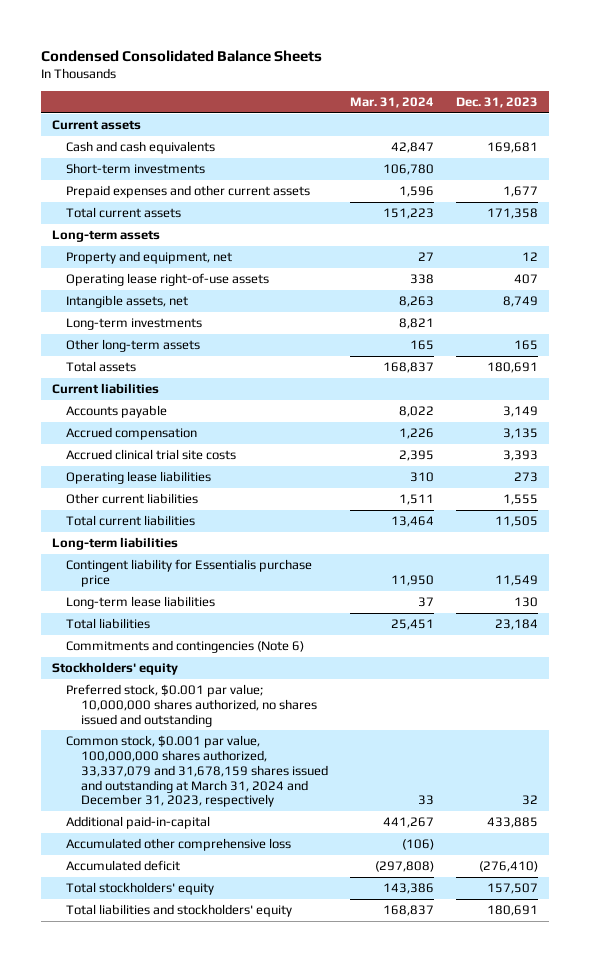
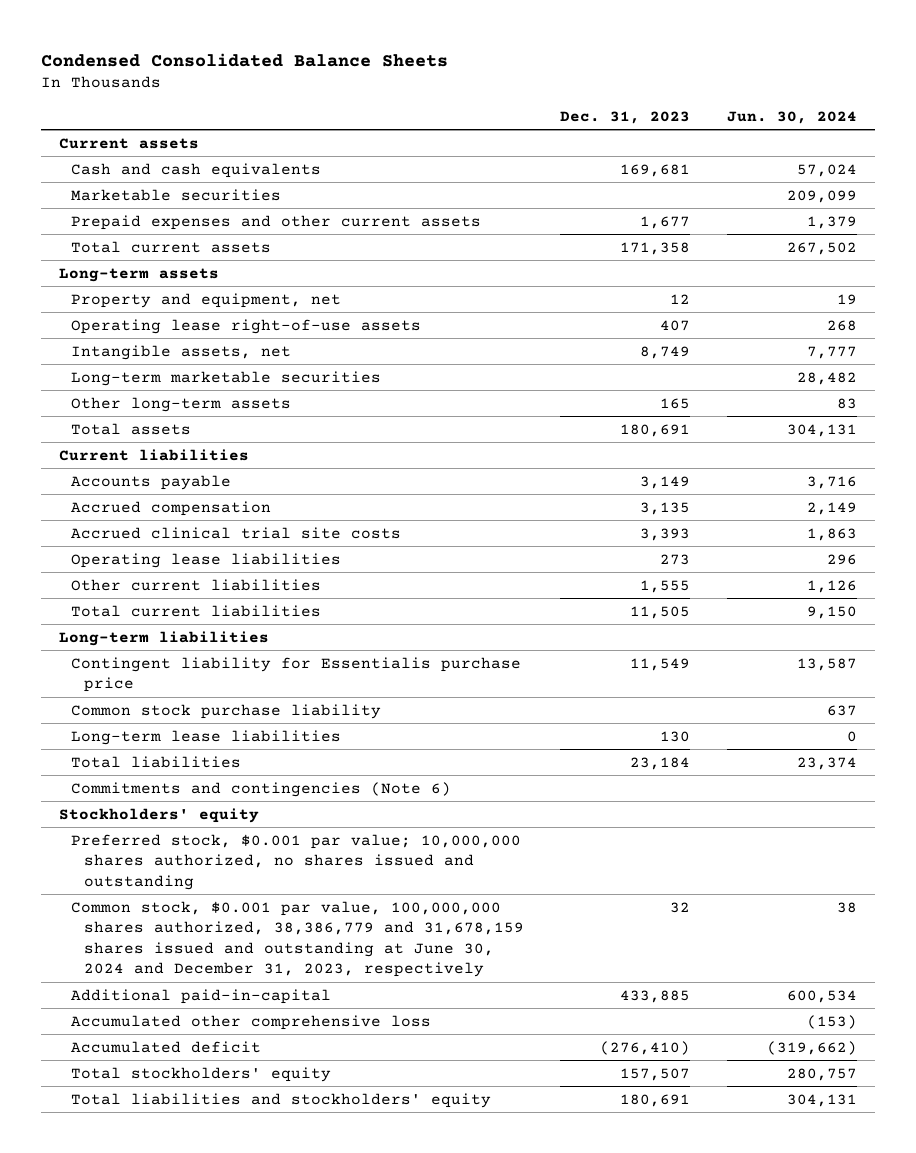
- | Mar. 31, 2024 | Dec. 31, 2023
+ | Dec. 31, 2023 | Jun. 30, 2024
- Short-term investments | 106,780 |
+ Marketable securities | | 209,099
- Long-term investments | 8,821 |
+ Long-term marketable securities | | 28,482
+ Common stock purchase liability | | 637
- Common stock, $0.001 par value, 100,000,000 shares authorized, 33,337,079 and 31,678,159 shares issued and outstanding at March 31, 2024 and December 31, 2023, respectively | 33 | 32
+ Common stock, $0.001 par value, 100,000,000 shares authorized, 38,386,779 and 31,678,159 shares issued and outstanding at June 30, 2024 and December 31, 2023, respectively | 32 | 38

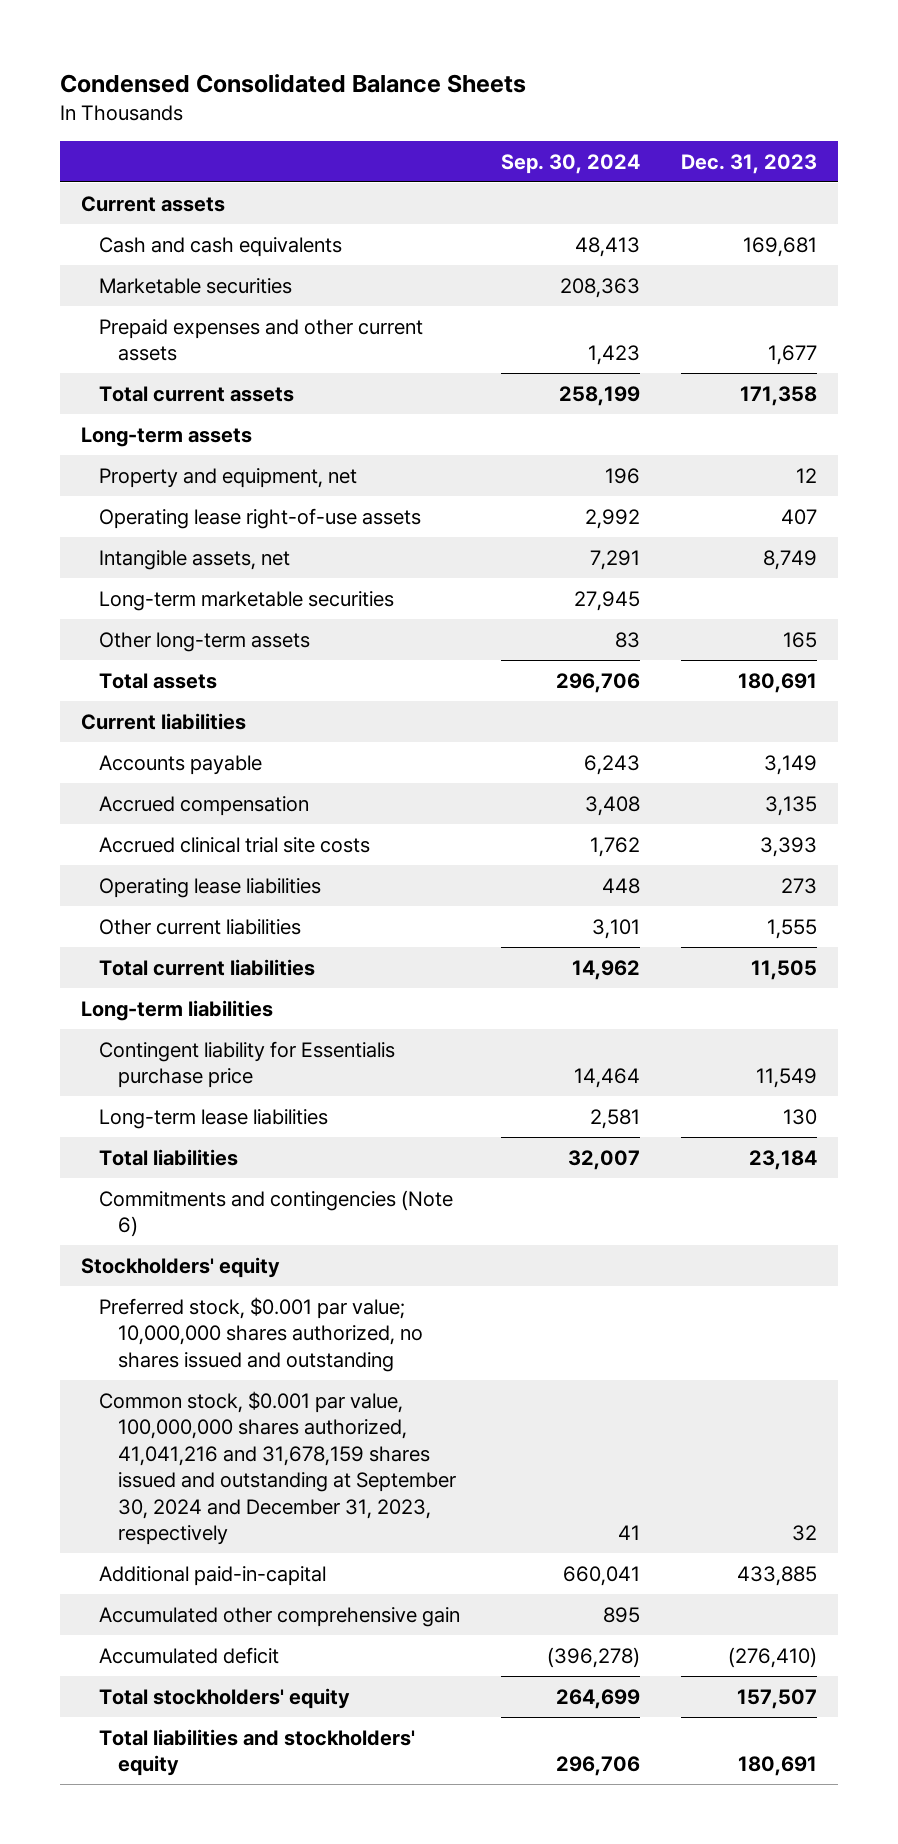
- | Dec. 31, 2023 | Jun. 30, 2024
+ | Sep. 30, 2024 | Dec. 31, 2023
- Common stock purchase liability | | 637
- Common stock, $0.001 par value, 100,000,000 shares authorized, 38,386,779 and 31,678,159 shares issued and outstanding at June 30, 2024 and December 31, 2023, respectively | 32 | 38
+ Common stock, $0.001 par value, 100,000,000 shares authorized, 41,041,216 and 31,678,159 shares issued and outstanding at September 30, 2024 and December 31, 2023, respectively | 41 | 32
- Accumulated other comprehensive loss | | (153)
+ Accumulated other comprehensive gain | 895 |

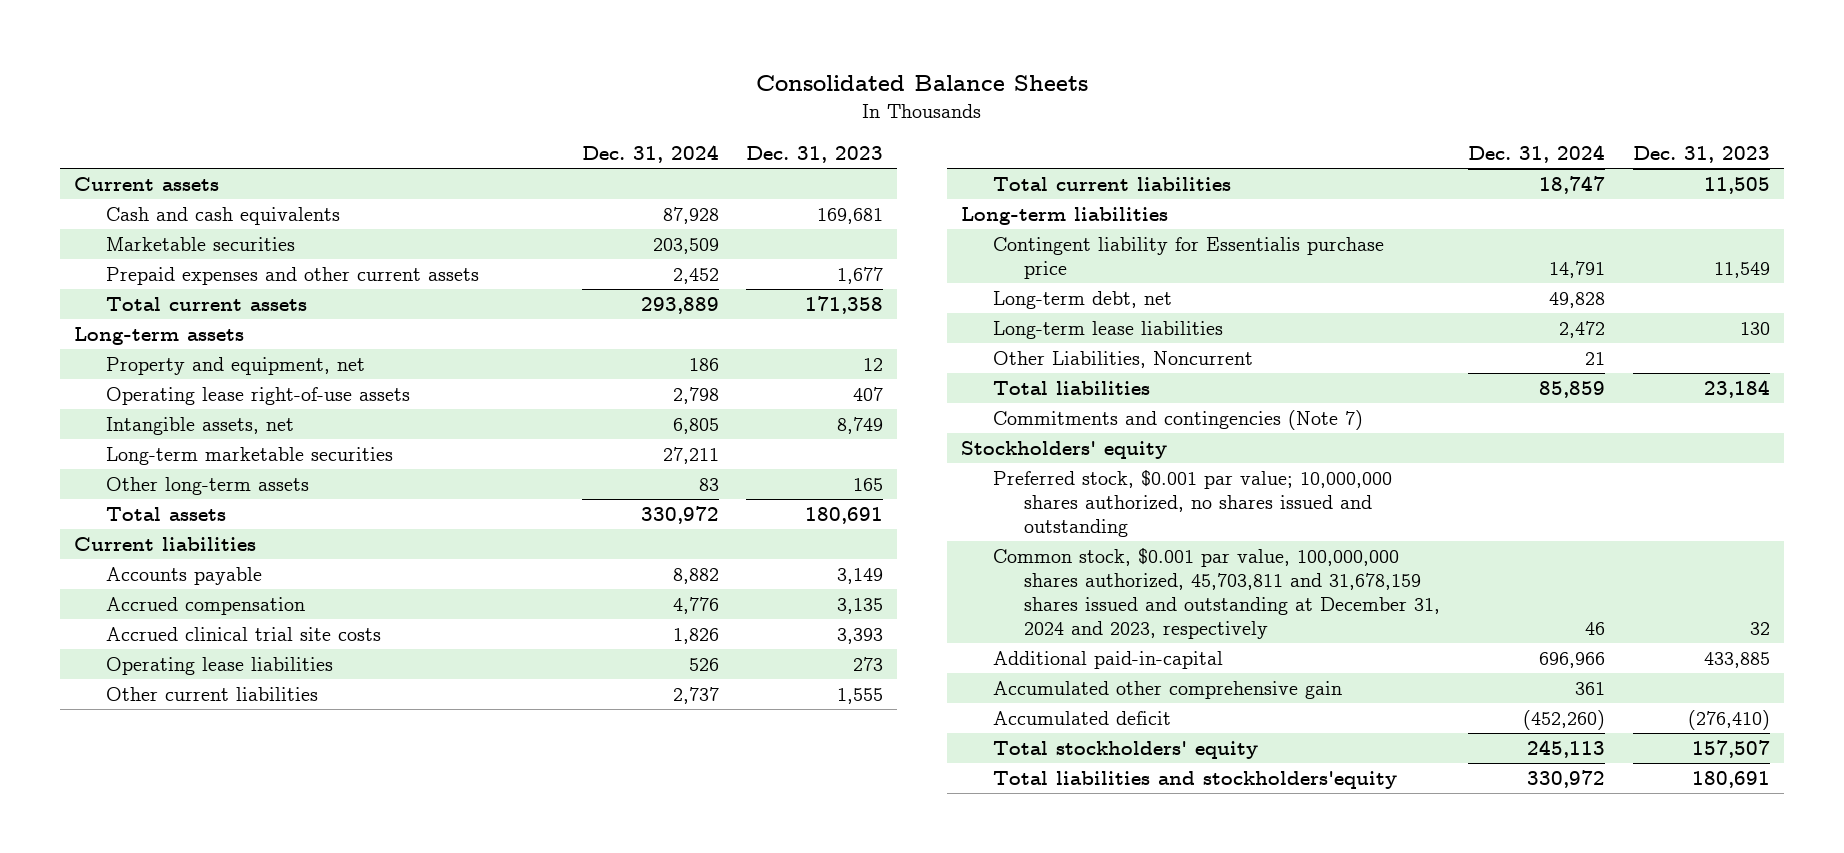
- Condensed Consolidated Balance Sheets
+ Consolidated Balance Sheets
- | Sep. 30, 2024 | Dec. 31, 2023
+ | Dec. 31, 2024 | Dec. 31, 2023
+ Long-term debt, net | 49,828 |
+ Other Liabilities, Noncurrent | 21 |
- Commitments and contingencies (Note 6)
+ Commitments and contingencies (Note 7)
- Common stock, $0.001 par value, 100,000,000 shares authorized, 41,041,216 and 31,678,159 shares issued and outstanding at September 30, 2024 and December 31, 2023, respectively | 41 | 32
+ Common stock, $0.001 par value, 100,000,000 shares authorized, 45,703,811 and 31,678,159 shares issued and outstanding at December 31, 2024 and 2023, respectively | 46 | 32
- Total liabilities and stockholders' equity | 296,706 | 180,691
+ Total liabilities and stockholders'equity | 330,972 | 180,691

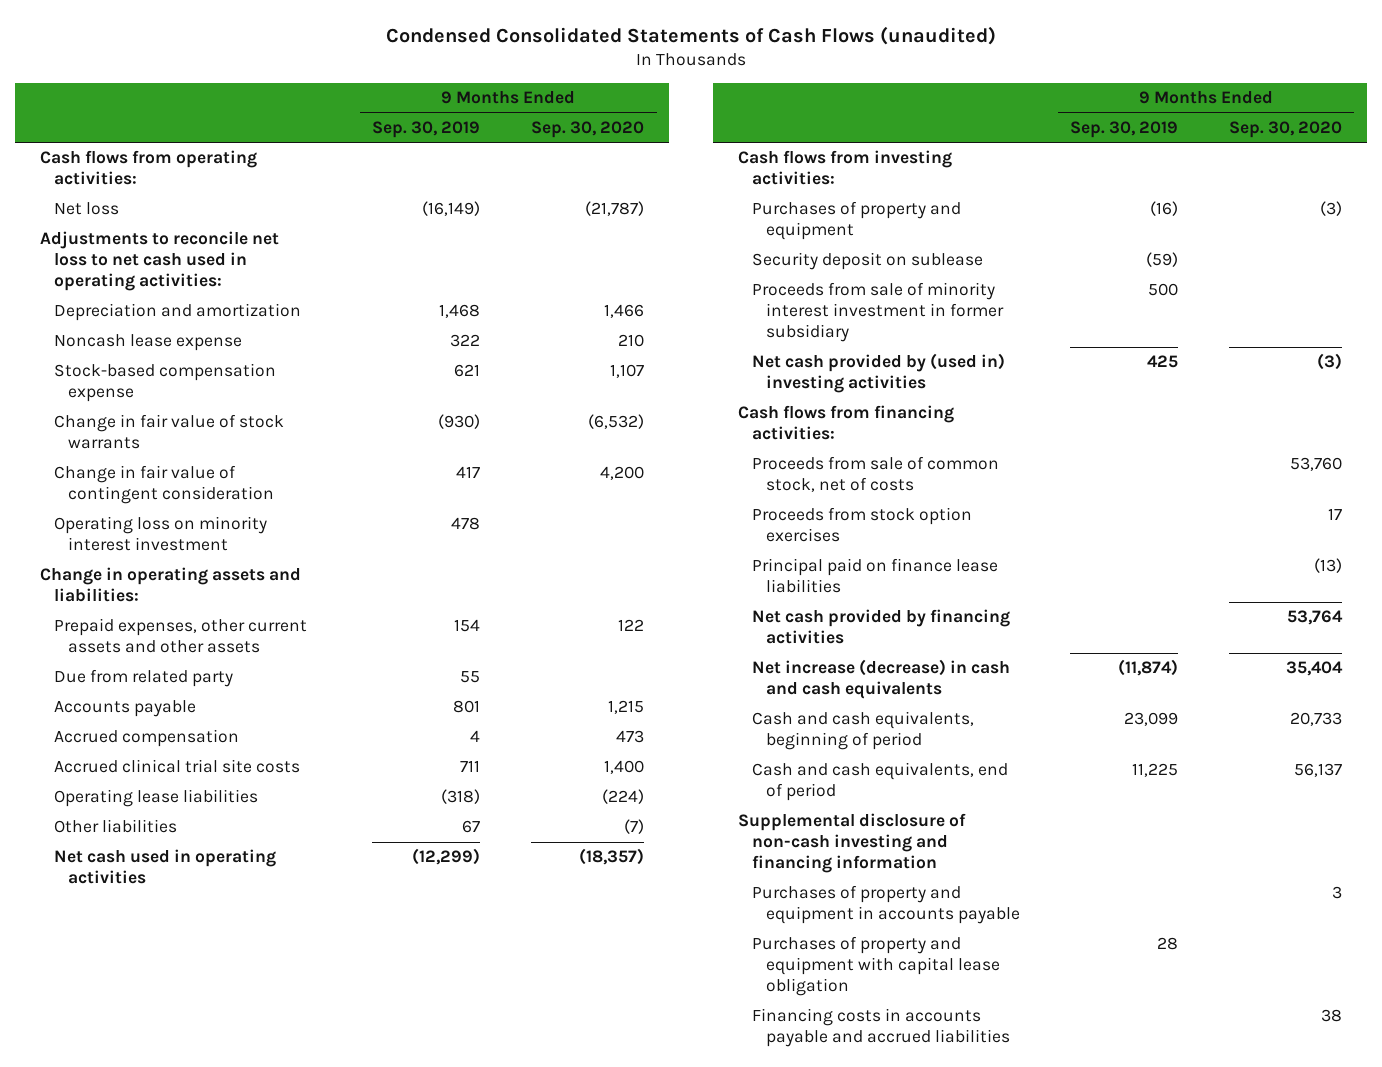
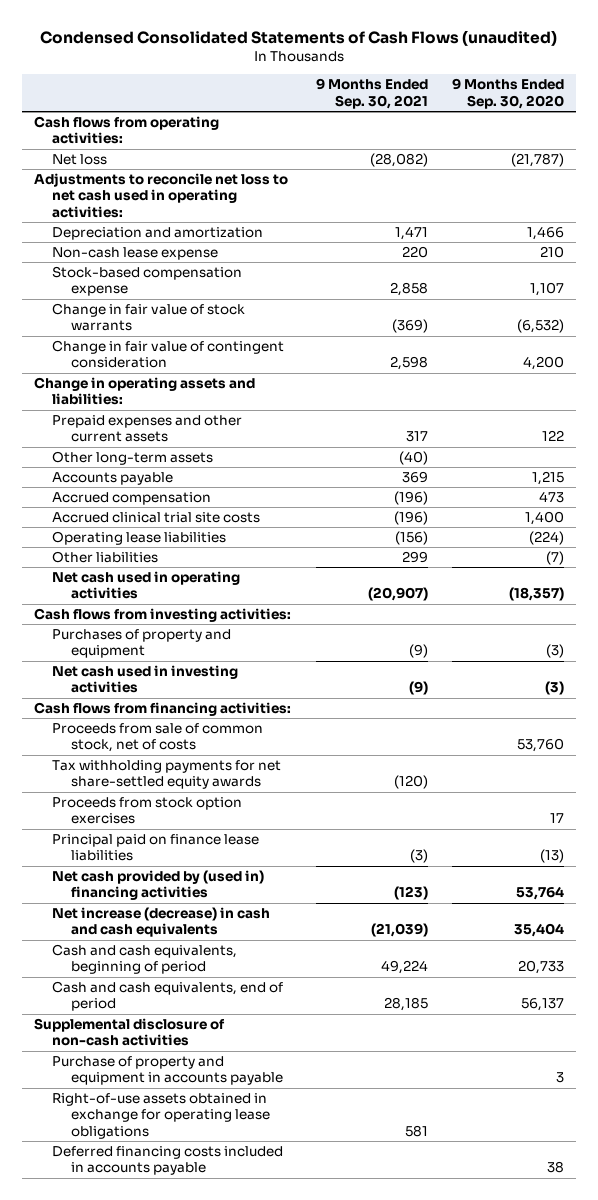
- | 9 Months Ended Sep. 30, 2019 | 9 Months Ended Sep. 30, 2020
+ | 9 Months Ended Sep. 30, 2021 | 9 Months Ended Sep. 30, 2020
- Noncash lease expense | 322 | 210
+ Non-cash lease expense | 220 | 210
- Operating loss on minority interest investment | 478 |
- Prepaid expenses, other current assets and other assets | 154 | 122
- Due from related party | 55 |
+ Prepaid expenses and other current assets | 317 | 122
+ Other long-term assets | (40) |
- Security deposit on sublease | (59) |
- Proceeds from sale of minority interest investment in former subsidiary | 500 |
- Net cash provided by (used in) investing activities | 425 | (3)
+ Net cash used in investing activities | (9) | (3)
+ Tax withholding payments for net share-settled equity awards | (120) |
- Net cash provided by financing activities | | 53,764
+ Net cash provided by (used in) financing activities | (123) | 53,764
- Supplemental disclosure of non-cash investing and financing information
- Purchases of property and equipment in accounts payable | | 3
- Purchases of property and equipment with capital lease obligation | 28 |
- Financing costs in accounts payable and accrued liabilities | | 38
+ Supplemental disclosure of non-cash activities
+ Purchase of property and equipment in accounts payable | | 3
+ Right-of-use assets obtained in exchange for operating lease obligations | 581 |
+ Deferred financing costs included in accounts payable | | 38

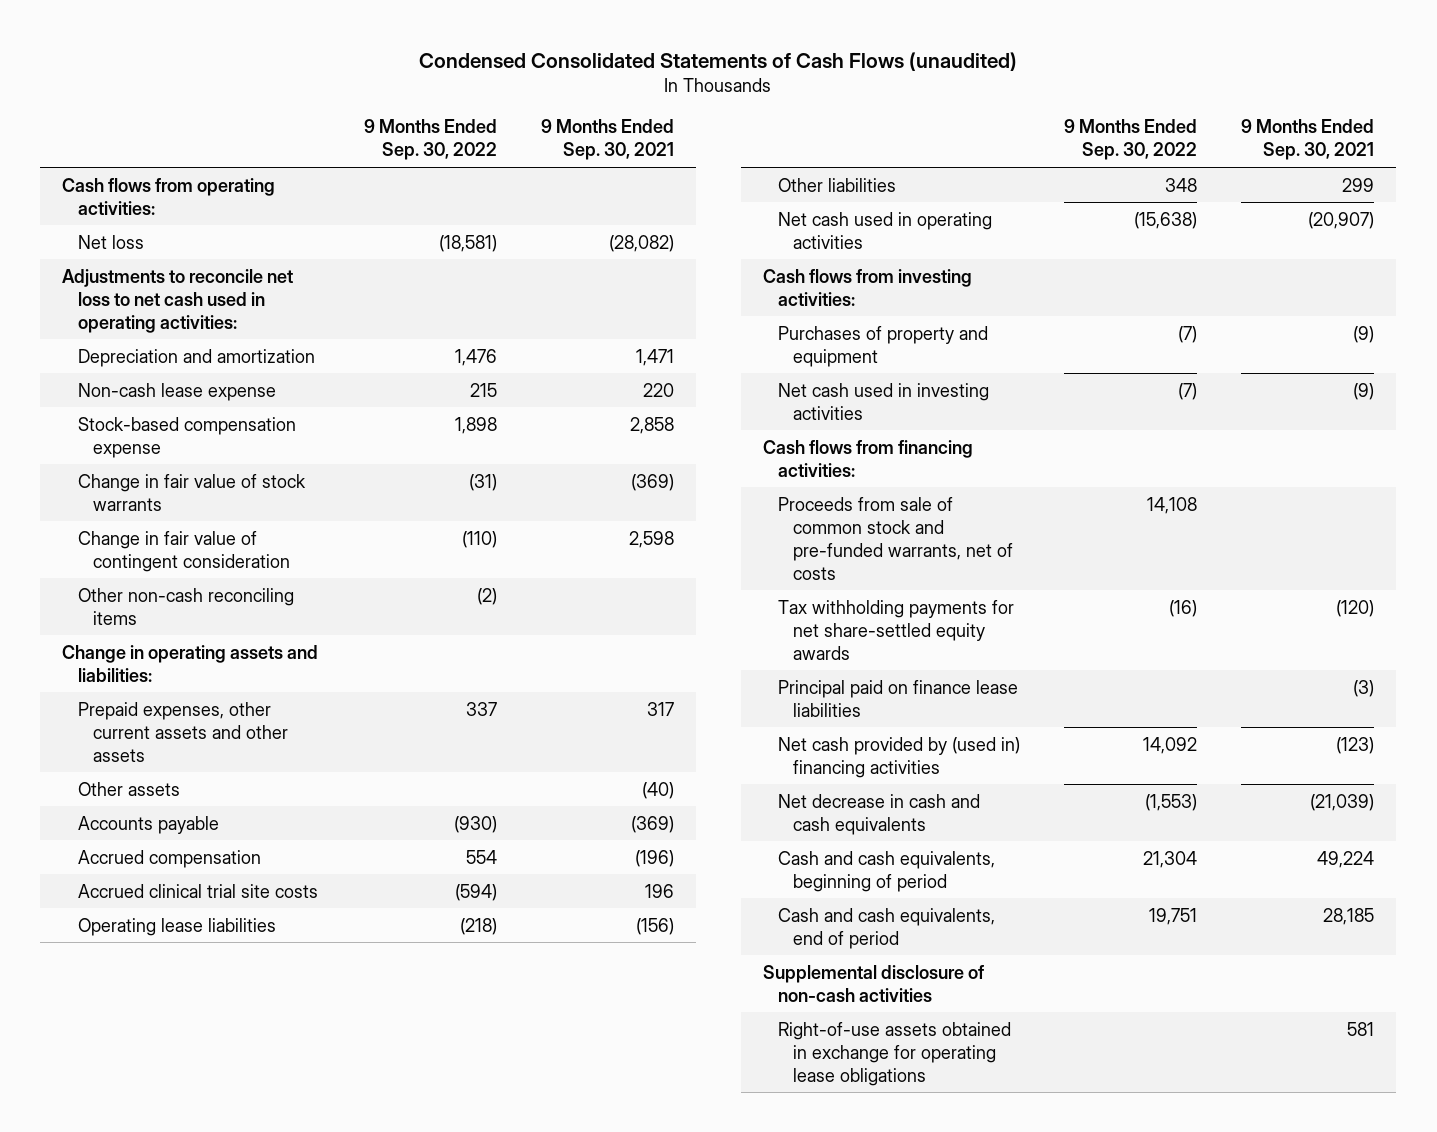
- | 9 Months Ended Sep. 30, 2021 | 9 Months Ended Sep. 30, 2020
+ | 9 Months Ended Sep. 30, 2022 | 9 Months Ended Sep. 30, 2021
+ Other non-cash reconciling items | (2) |
- Prepaid expenses and other current assets | 317 | 122
- Other long-term assets | (40) |
- Accounts payable | 369 | 1,215
+ Prepaid expenses, other current assets and other assets | 337 | 317
+ Other assets | | (40)
+ Accounts payable | (930) | (369)
- Accrued clinical trial site costs | (196) | 1,400
+ Accrued clinical trial site costs | (594) | 196
- Proceeds from sale of common stock, net of costs | | 53,760
+ Proceeds from sale of common stock and pre-funded warrants, net of costs | 14,108 |
- Proceeds from stock option exercises | | 17
- Net increase (decrease) in cash and cash equivalents | (21,039) | 35,404
+ Net decrease in cash and cash equivalents | (1,553) | (21,039)
- Purchase of property and equipment in accounts payable | | 3
- Deferred financing costs included in accounts payable | | 38

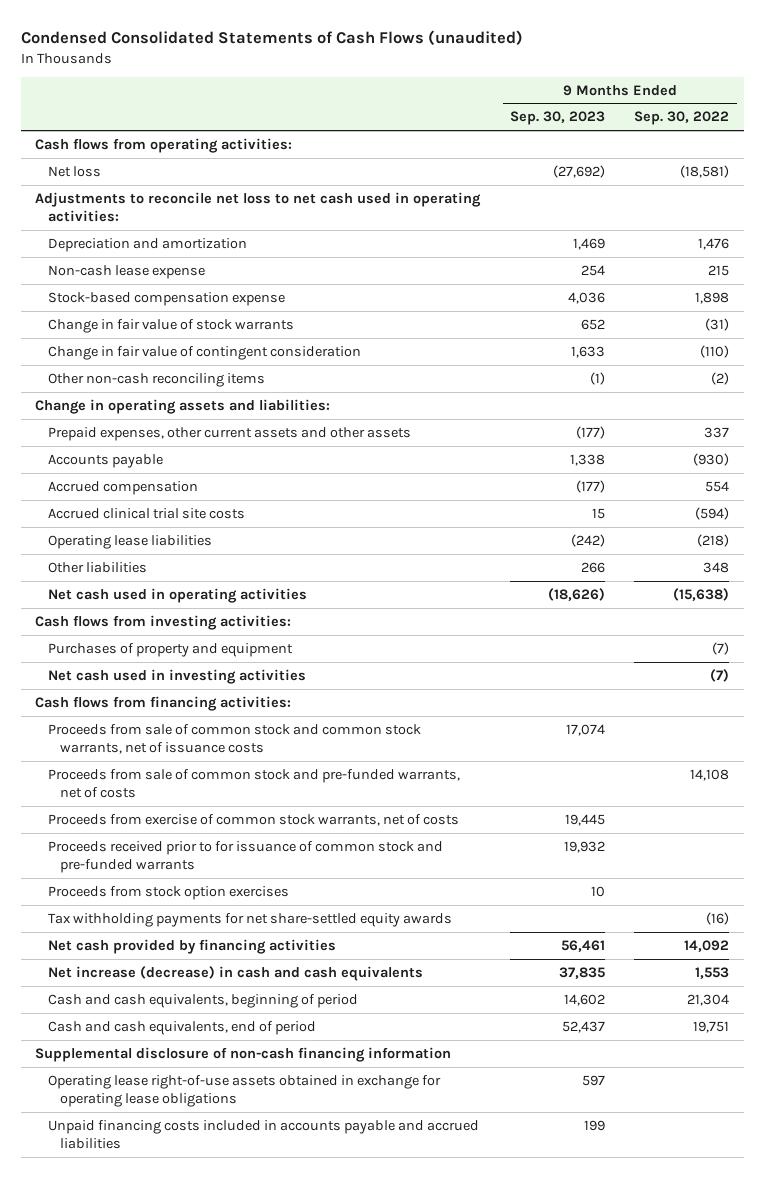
- | 9 Months Ended Sep. 30, 2022 | 9 Months Ended Sep. 30, 2021
+ | 9 Months Ended Sep. 30, 2023 | 9 Months Ended Sep. 30, 2022
- Other assets | | (40)
+ Proceeds from sale of common stock and common stock warrants, net of issuance costs | 17,074 |
+ Proceeds from exercise of common stock warrants, net of costs | 19,445 |
+ Proceeds received prior to for issuance of common stock and pre-funded warrants | 19,932 |
+ Proceeds from stock option exercises | 10 |
- Principal paid on finance lease liabilities | | (3)
- Net cash provided by (used in) financing activities | 14,092 | (123)
- Net decrease in cash and cash equivalents | (1,553) | (21,039)
+ Net cash provided by financing activities | 56,461 | 14,092
+ Net increase (decrease) in cash and cash equivalents | 37,835 | 1,553
- Supplemental disclosure of non-cash activities
- Right-of-use assets obtained in exchange for operating lease obligations | | 581
+ Supplemental disclosure of non-cash financing information
+ Operating lease right-of-use assets obtained in exchange for operating lease obligations | 597 |
+ Unpaid financing costs included in accounts payable and accrued liabilities | 199 |

